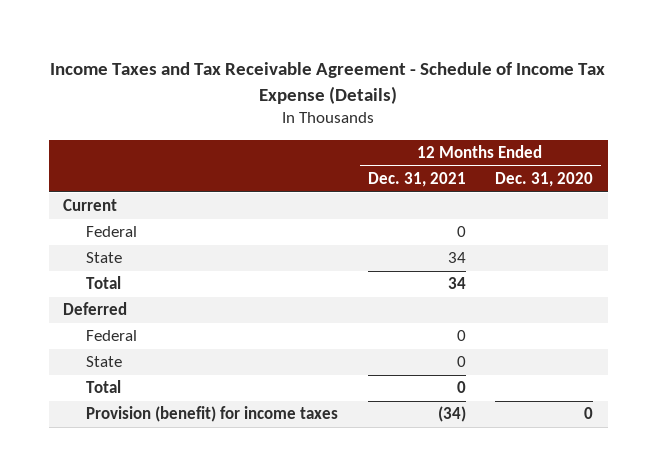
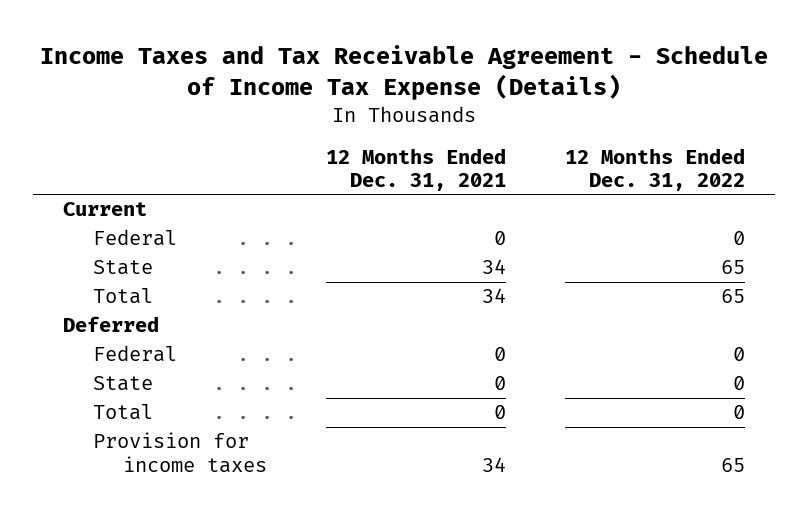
- | 12 Months Ended Dec. 31, 2021 | 12 Months Ended Dec. 31, 2020
+ | 12 Months Ended Dec. 31, 2021 | 12 Months Ended Dec. 31, 2022
- Provision (benefit) for income taxes | (34) | 0
+ Provision for income taxes | 34 | 65

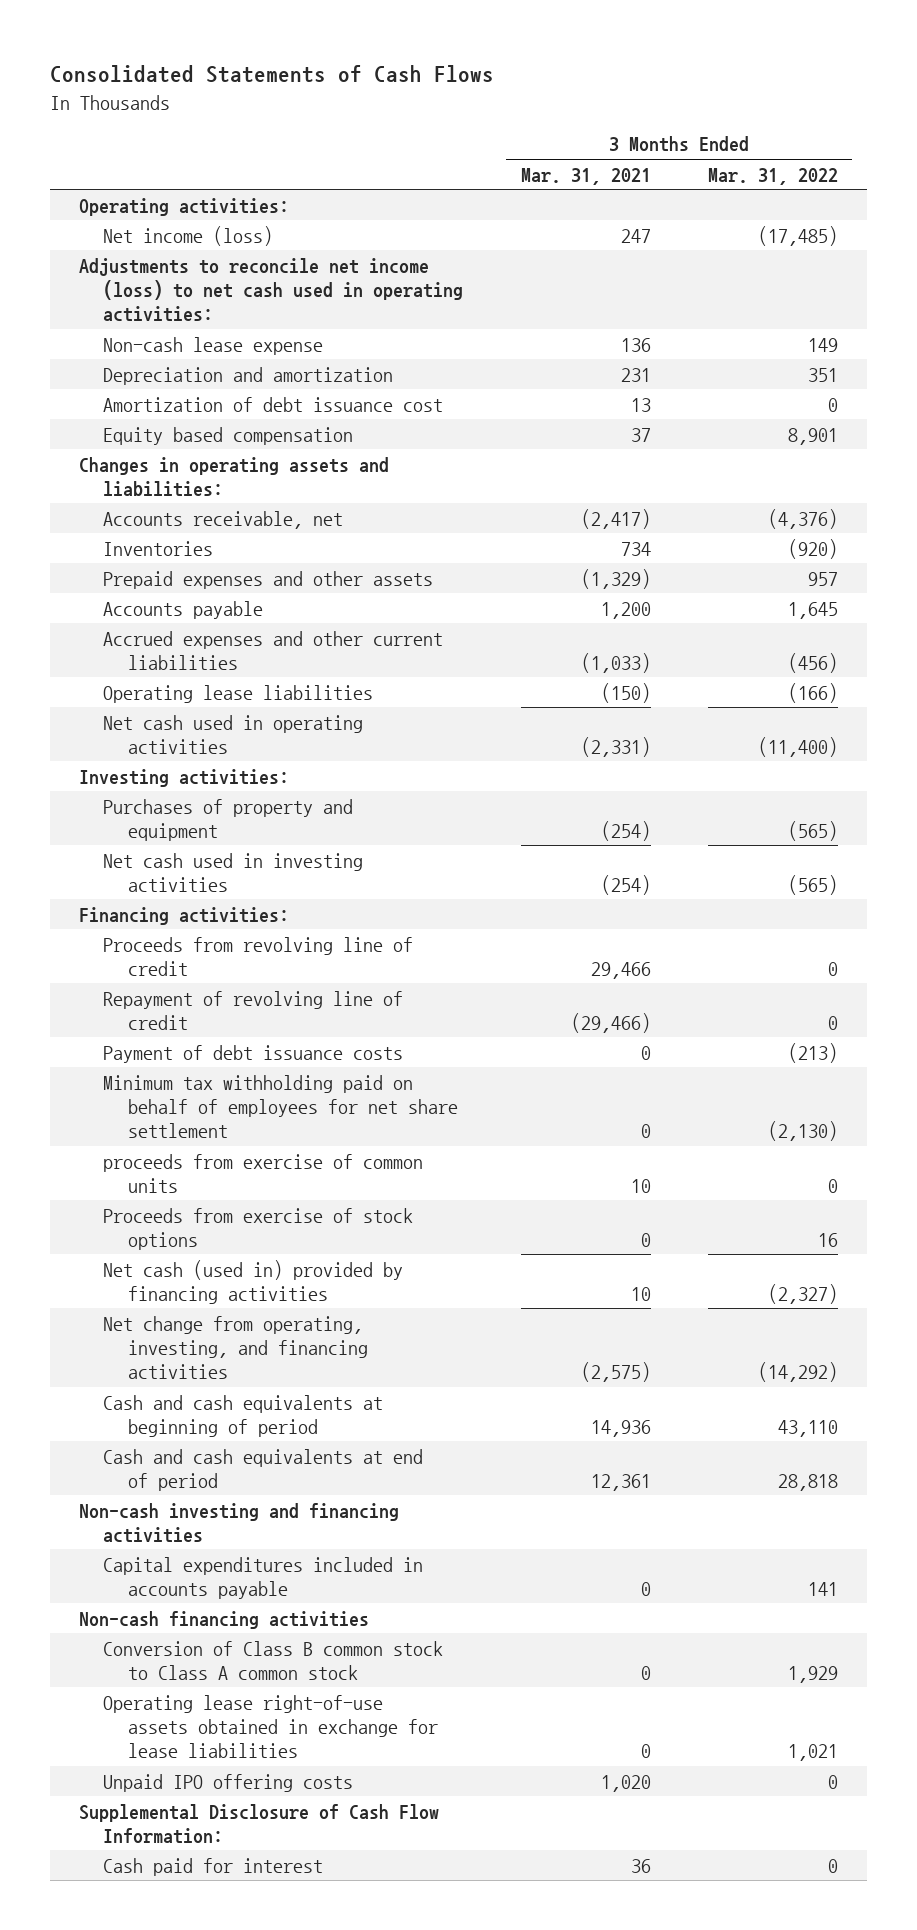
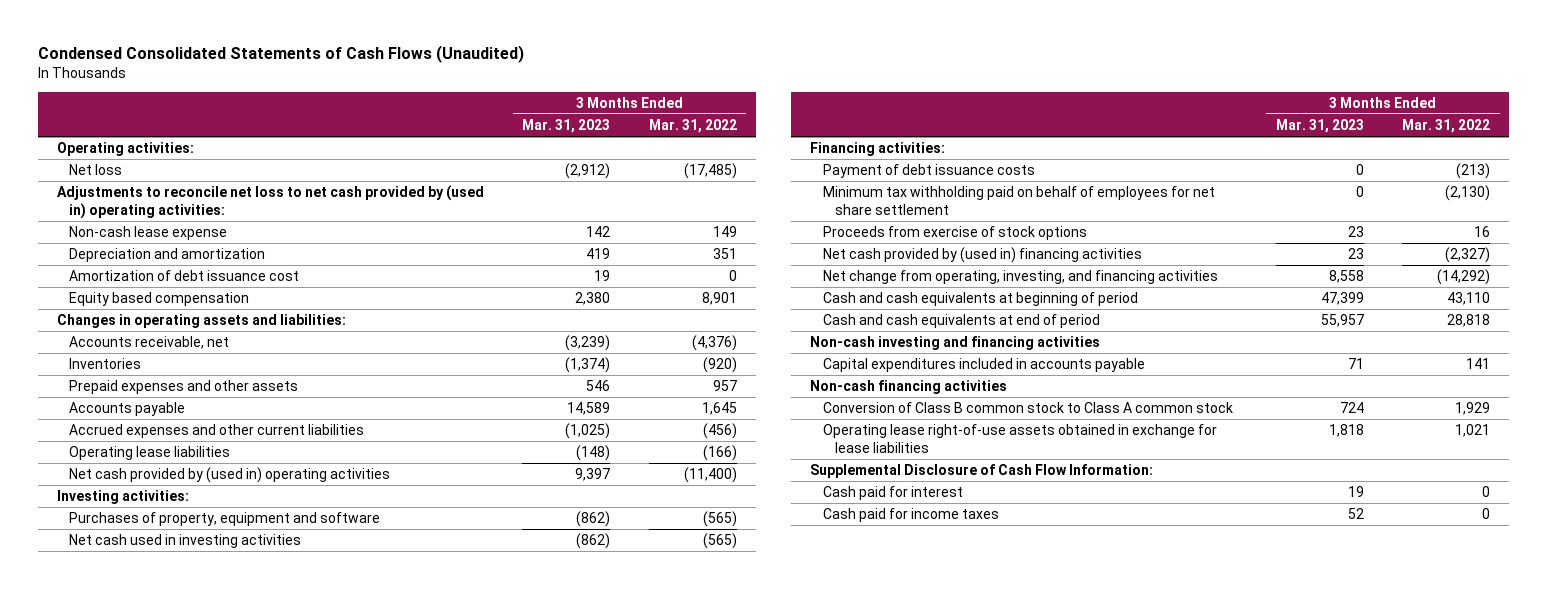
- Consolidated Statements of Cash Flows
+ Condensed Consolidated Statements of Cash Flows (Unaudited)
- | 3 Months Ended Mar. 31, 2021 | 3 Months Ended Mar. 31, 2022
+ | 3 Months Ended Mar. 31, 2023 | 3 Months Ended Mar. 31, 2022
- Net income (loss) | 247 | (17,485)
- Adjustments to reconcile net income (loss) to net cash used in operating activities:
+ Net loss | (2,912) | (17,485)
+ Adjustments to reconcile net loss to net cash provided by (used in) operating activities:
- Net cash used in operating activities | (2,331) | (11,400)
+ Net cash provided by (used in) operating activities | 9,397 | (11,400)
- Purchases of property and equipment | (254) | (565)
+ Purchases of property, equipment and software | (862) | (565)
- Proceeds from revolving line of credit | 29,466 | 0
- Repayment of revolving line of credit | (29,466) | 0
- proceeds from exercise of common units | 10 | 0
- Net cash (used in) provided by financing activities | 10 | (2,327)
+ Net cash provided by (used in) financing activities | 23 | (2,327)
- Unpaid IPO offering costs | 1,020 | 0
+ Cash paid for income taxes | 52 | 0

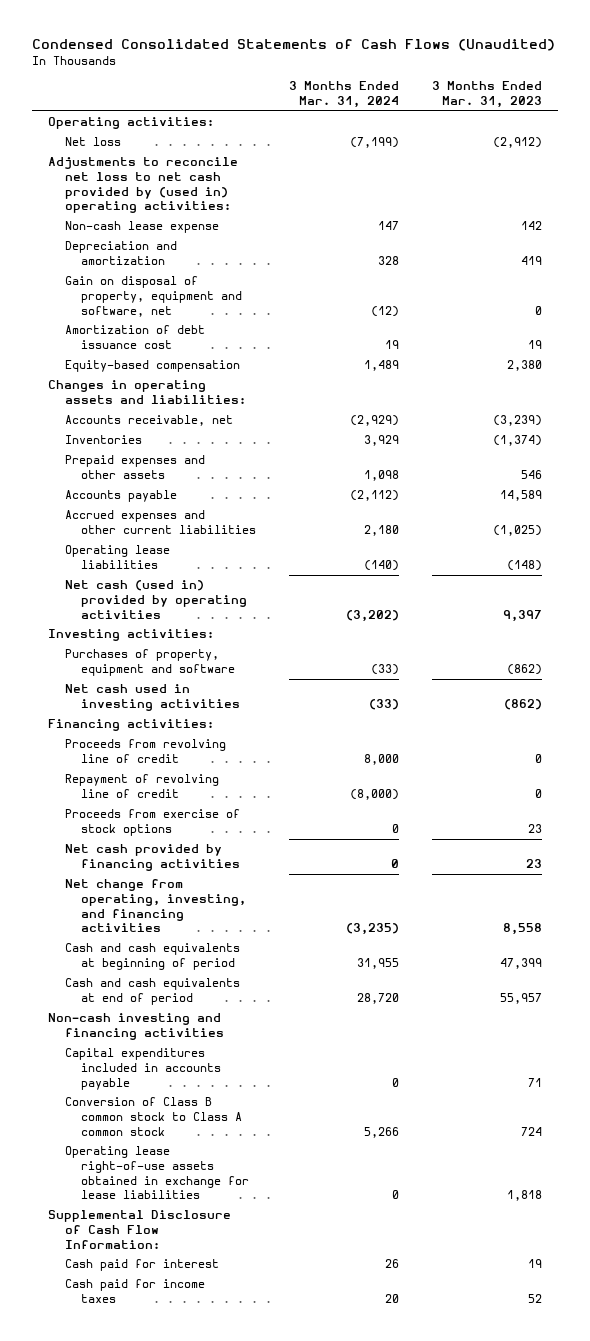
- | 3 Months Ended Mar. 31, 2023 | 3 Months Ended Mar. 31, 2022
+ | 3 Months Ended Mar. 31, 2024 | 3 Months Ended Mar. 31, 2023
+ Gain on disposal of property, equipment and software, net | (12) | 0
- Equity based compensation | 2,380 | 8,901
+ Equity-based compensation | 1,489 | 2,380
- Net cash provided by (used in) operating activities | 9,397 | (11,400)
+ Net cash (used in) provided by operating activities | (3,202) | 9,397
- Payment of debt issuance costs | 0 | (213)
- Minimum tax withholding paid on behalf of employees for net share settlement | 0 | (2,130)
+ Proceeds from revolving line of credit | 8,000 | 0
+ Repayment of revolving line of credit | (8,000) | 0
- Net cash provided by (used in) financing activities | 23 | (2,327)
+ Net cash provided by financing activities | 0 | 23
- Non-cash financing activities

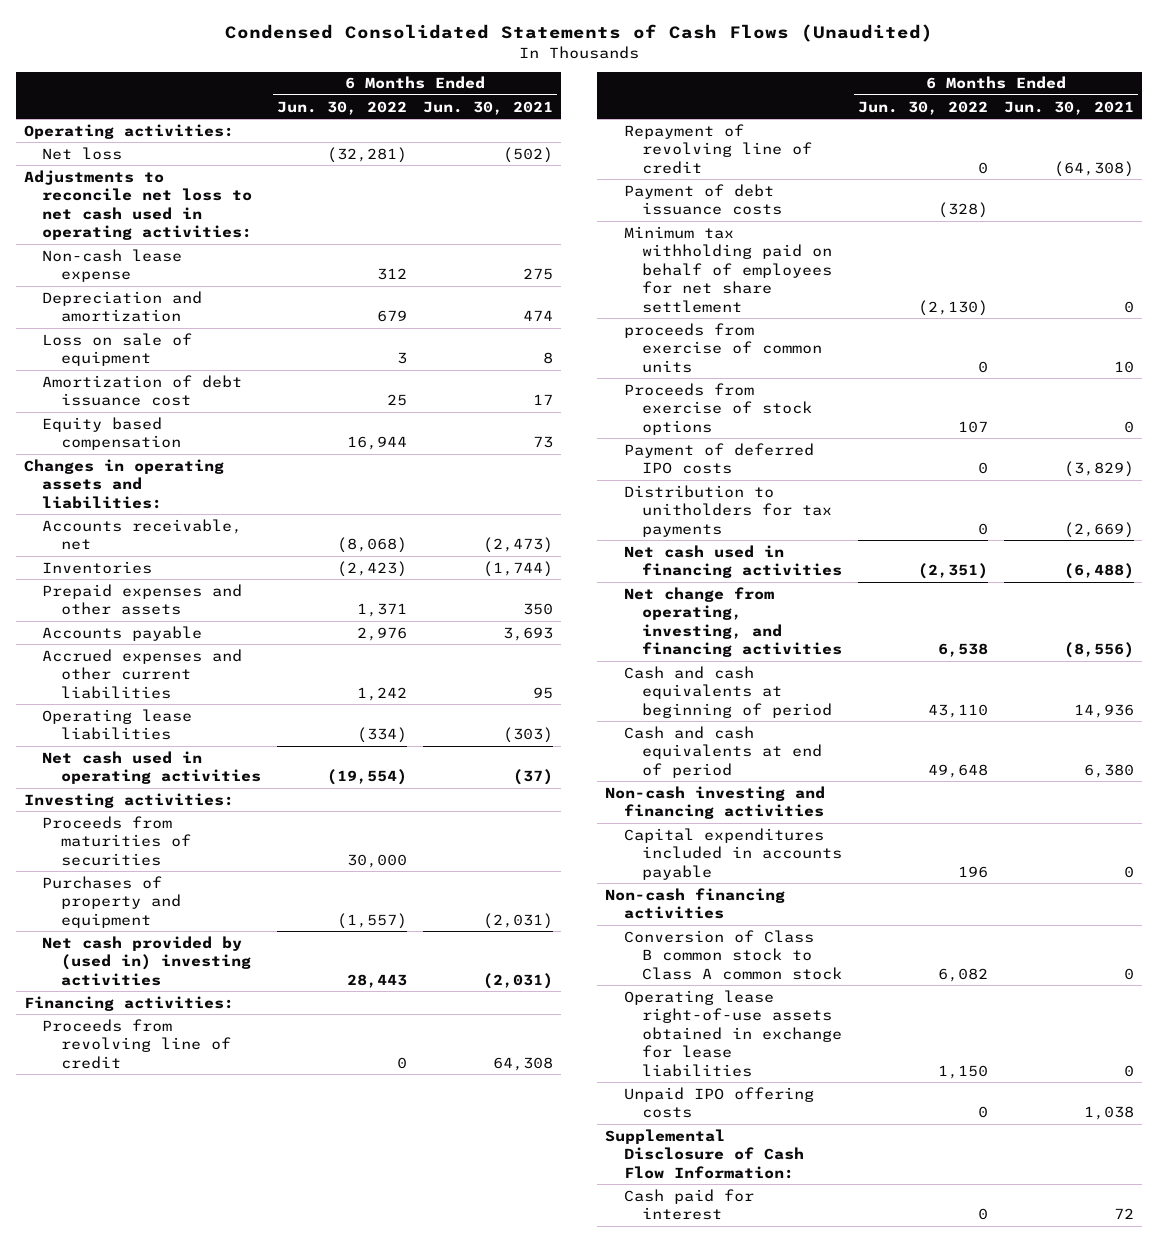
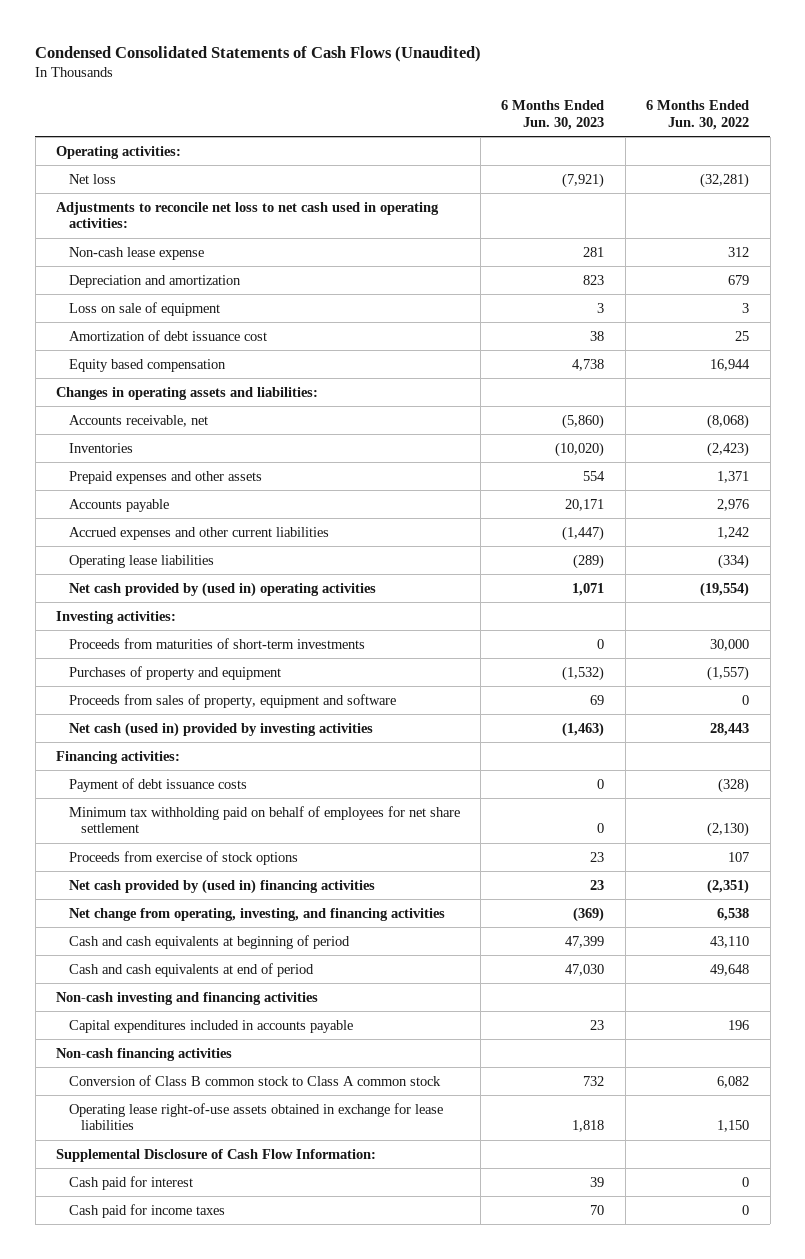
- | 6 Months Ended Jun. 30, 2022 | 6 Months Ended Jun. 30, 2021
+ | 6 Months Ended Jun. 30, 2023 | 6 Months Ended Jun. 30, 2022
- Net cash used in operating activities | (19,554) | (37)
+ Net cash provided by (used in) operating activities | 1,071 | (19,554)
- Proceeds from maturities of securities | 30,000 |
+ Proceeds from maturities of short-term investments | 0 | 30,000
- Net cash provided by (used in) investing activities | 28,443 | (2,031)
+ Proceeds from sales of property, equipment and software | 69 | 0
+ Net cash (used in) provided by investing activities | (1,463) | 28,443
- Proceeds from revolving line of credit | 0 | 64,308
- Repayment of revolving line of credit | 0 | (64,308)
- proceeds from exercise of common units | 0 | 10
- Payment of deferred IPO costs | 0 | (3,829)
- Distribution to unitholders for tax payments | 0 | (2,669)
- Net cash used in financing activities | (2,351) | (6,488)
+ Net cash provided by (used in) financing activities | 23 | (2,351)
- Unpaid IPO offering costs | 0 | 1,038
+ Cash paid for income taxes | 70 | 0

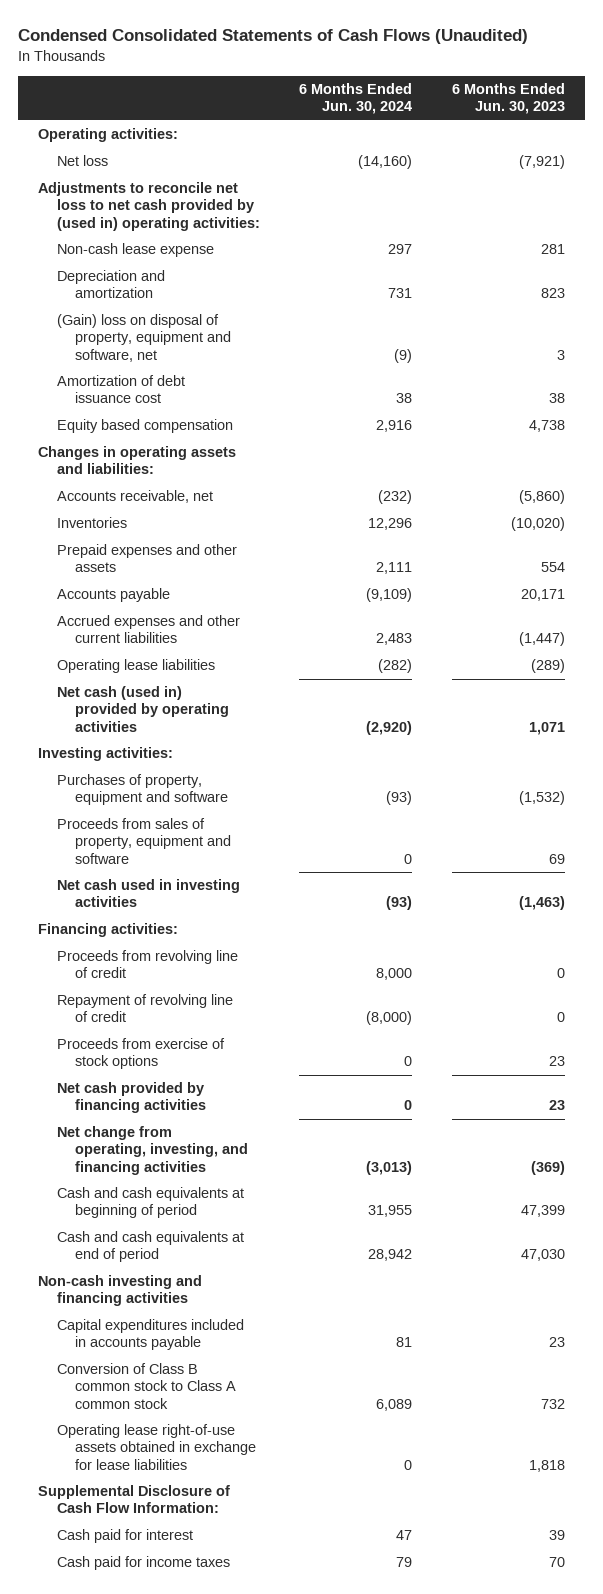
- | 6 Months Ended Jun. 30, 2023 | 6 Months Ended Jun. 30, 2022
+ | 6 Months Ended Jun. 30, 2024 | 6 Months Ended Jun. 30, 2023
- Adjustments to reconcile net loss to net cash used in operating activities:
+ Adjustments to reconcile net loss to net cash provided by (used in) operating activities:
- Loss on sale of equipment | 3 | 3
+ (Gain) loss on disposal of property, equipment and software, net | (9) | 3
- Net cash provided by (used in) operating activities | 1,071 | (19,554)
+ Net cash (used in) provided by operating activities | (2,920) | 1,071
- Proceeds from maturities of short-term investments | 0 | 30,000
- Purchases of property and equipment | (1,532) | (1,557)
+ Purchases of property, equipment and software | (93) | (1,532)
- Net cash (used in) provided by investing activities | (1,463) | 28,443
+ Net cash used in investing activities | (93) | (1,463)
- Payment of debt issuance costs | 0 | (328)
- Minimum tax withholding paid on behalf of employees for net share settlement | 0 | (2,130)
+ Proceeds from revolving line of credit | 8,000 | 0
+ Repayment of revolving line of credit | (8,000) | 0
- Net cash provided by (used in) financing activities | 23 | (2,351)
+ Net cash provided by financing activities | 0 | 23
- Non-cash financing activities

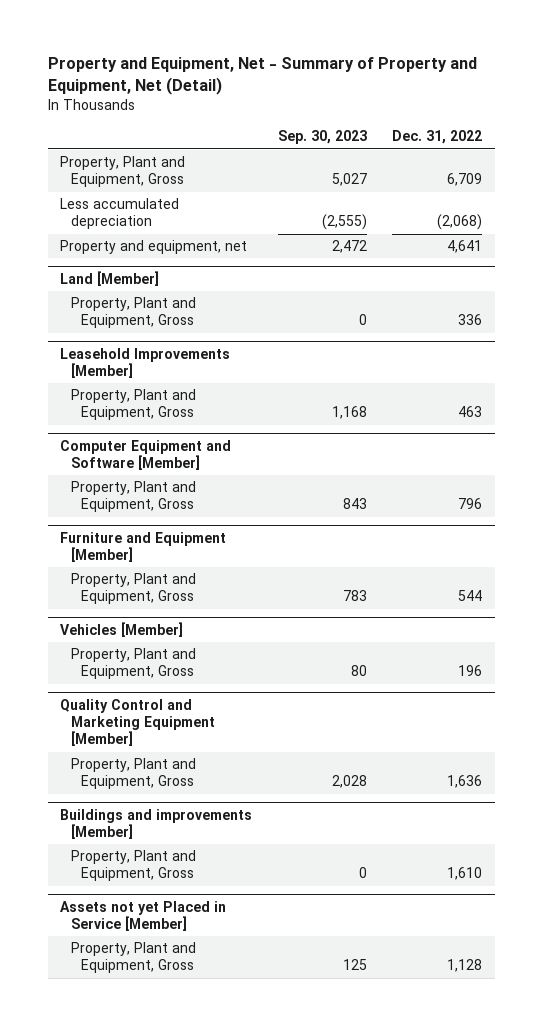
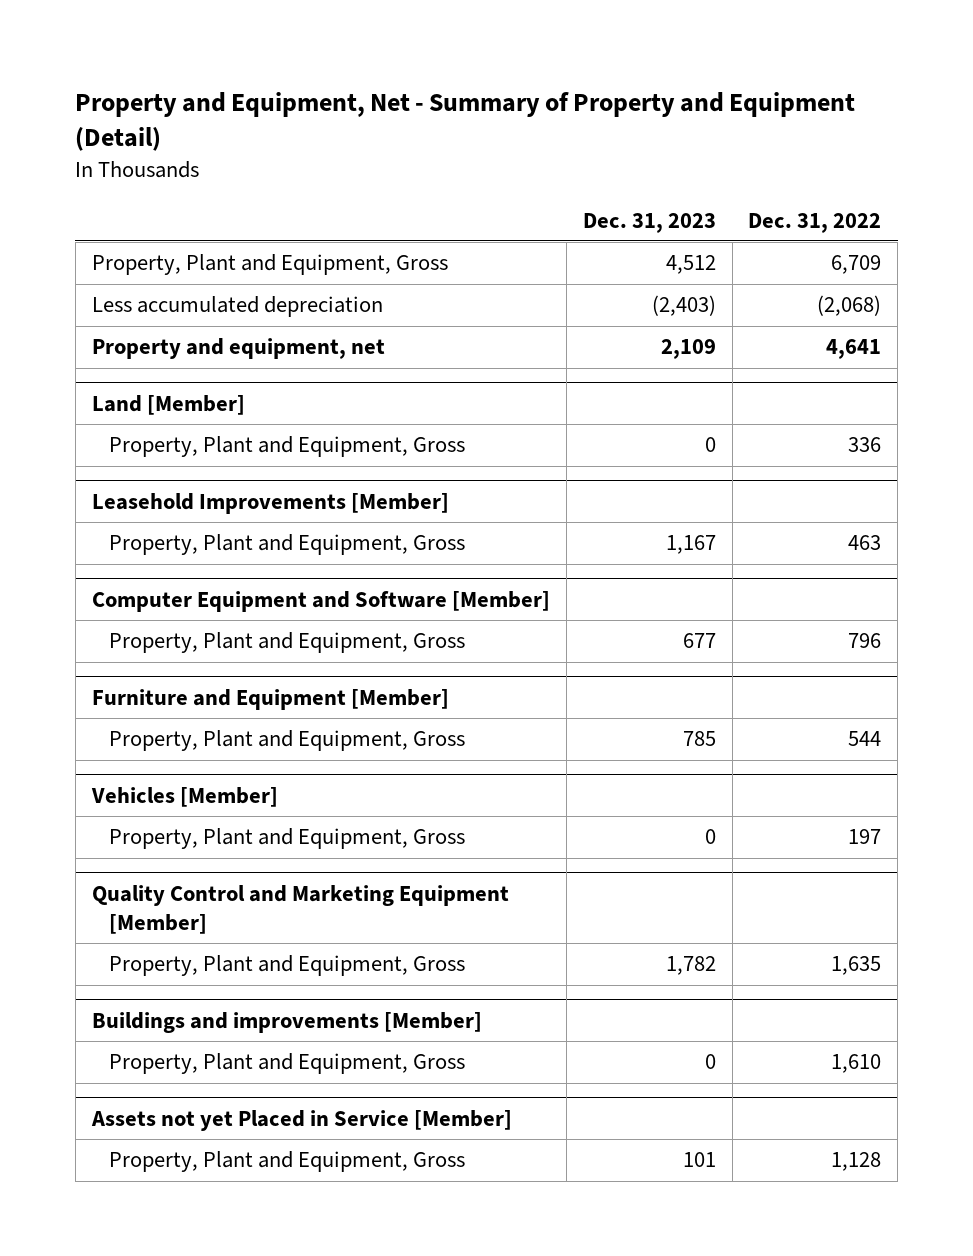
- Property and Equipment, Net - Summary of Property and Equipment, Net (Detail)
+ Property and Equipment, Net - Summary of Property and Equipment (Detail)
- | Sep. 30, 2023 | Dec. 31, 2022
+ | Dec. 31, 2023 | Dec. 31, 2022
@ Vehicles [Member]
- Property, Plant and Equipment, Gross | 80 | 196
+ Property, Plant and Equipment, Gross | 0 | 197
@ Quality Control and Marketing Equipment [Member]
- Property, Plant and Equipment, Gross | 2,028 | 1,636
+ Property, Plant and Equipment, Gross | 1,782 | 1,635

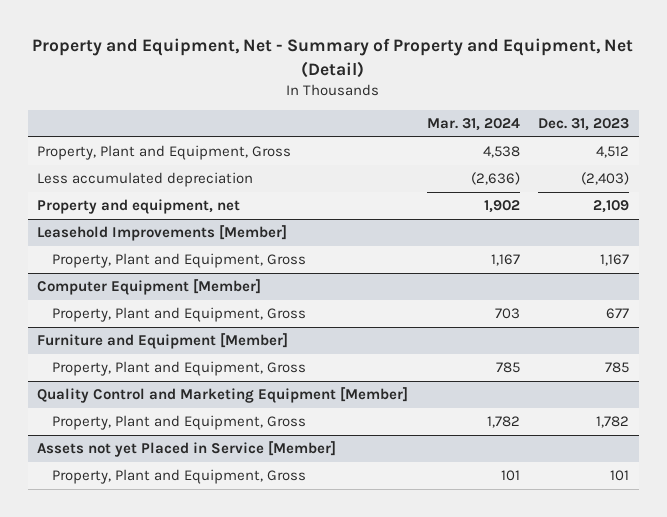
- Property and Equipment, Net - Summary of Property and Equipment (Detail)
+ Property and Equipment, Net - Summary of Property and Equipment, Net (Detail)
- | Dec. 31, 2023 | Dec. 31, 2022
+ | Mar. 31, 2024 | Dec. 31, 2023
- Land [Member]
- Property, Plant and Equipment, Gross | 0 | 336
- Computer Equipment and Software [Member]
+ Computer Equipment [Member]
- Vehicles [Member]
- Property, Plant and Equipment, Gross | 0 | 197
- Buildings and improvements [Member]
- Property, Plant and Equipment, Gross | 0 | 1,610

